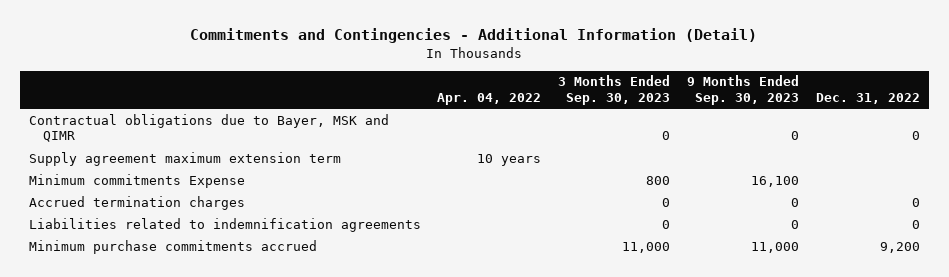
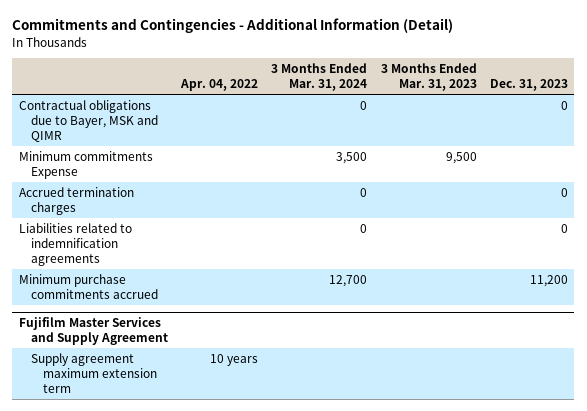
- | Apr. 04, 2022 | 3 Months Ended Sep. 30, 2023 | 9 Months Ended Sep. 30, 2023 | Dec. 31, 2022
+ | Apr. 04, 2022 | 3 Months Ended Mar. 31, 2024 | 3 Months Ended Mar. 31, 2023 | Dec. 31, 2023
- Supply agreement maximum extension term | 10 years | | |
+ Fujifilm Master Services and Supply Agreement
+ Supply agreement maximum extension term | 10 years | | |

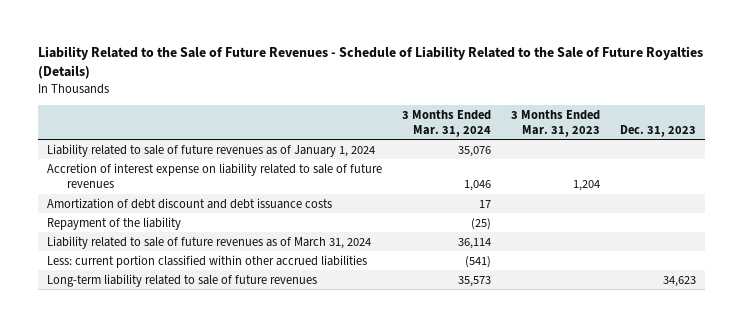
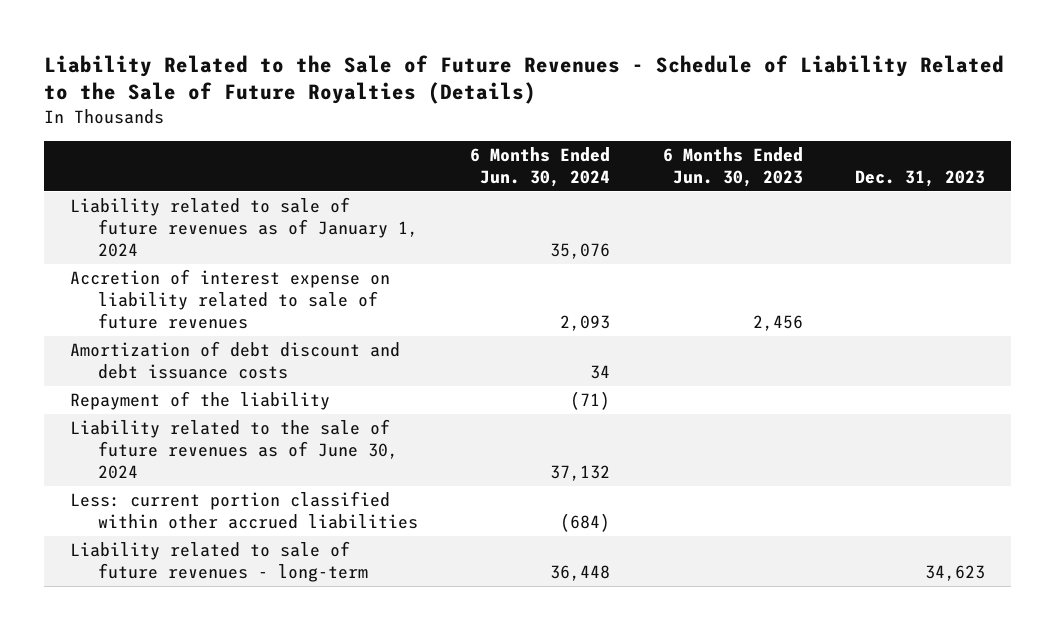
- | 3 Months Ended Mar. 31, 2024 | 3 Months Ended Mar. 31, 2023 | Dec. 31, 2023
+ | 6 Months Ended Jun. 30, 2024 | 6 Months Ended Jun. 30, 2023 | Dec. 31, 2023
- Liability related to sale of future revenues as of March 31, 2024 | 36,114 | |
+ Liability related to the sale of future revenues as of June 30, 2024 | 37,132 | |
- Long-term liability related to sale of future revenues | 35,573 | | 34,623
+ Liability related to sale of future revenues - long-term | 36,448 | | 34,623

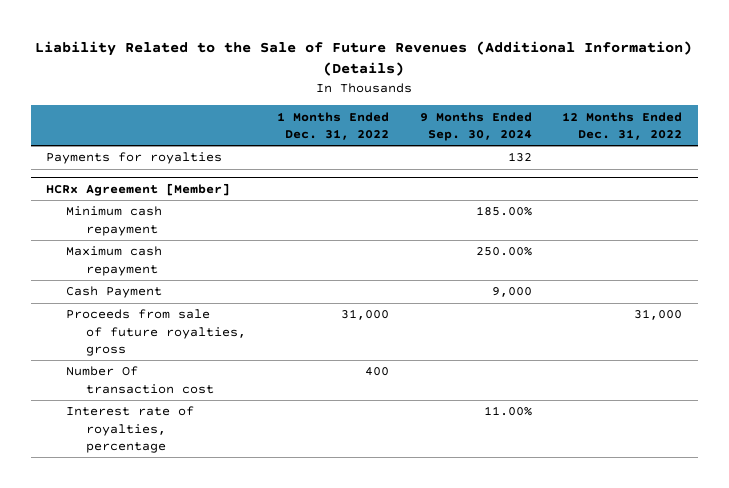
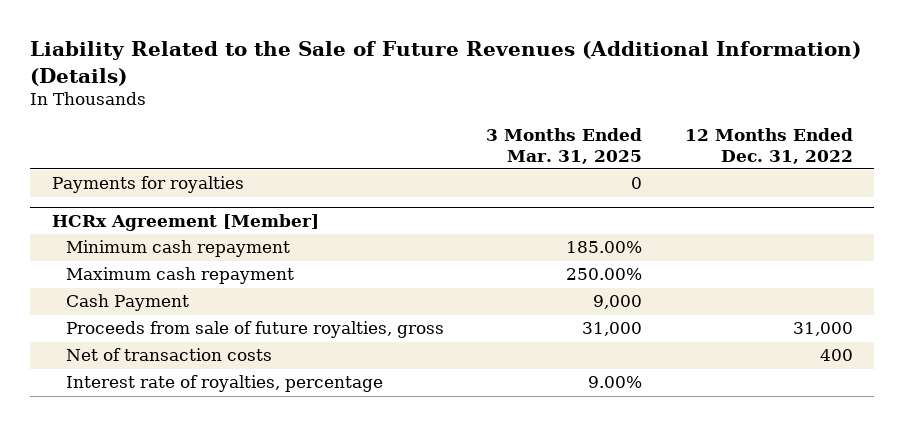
- | 1 Months Ended Dec. 31, 2022 | 9 Months Ended Sep. 30, 2024 | 12 Months Ended Dec. 31, 2022
+ | 3 Months Ended Mar. 31, 2025 | 12 Months Ended Dec. 31, 2022
@ HCRx Agreement [Member]
- Number Of transaction cost | 400 | |
+ Net of transaction costs | | 400

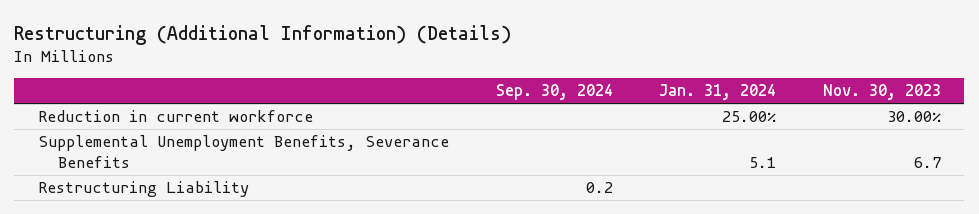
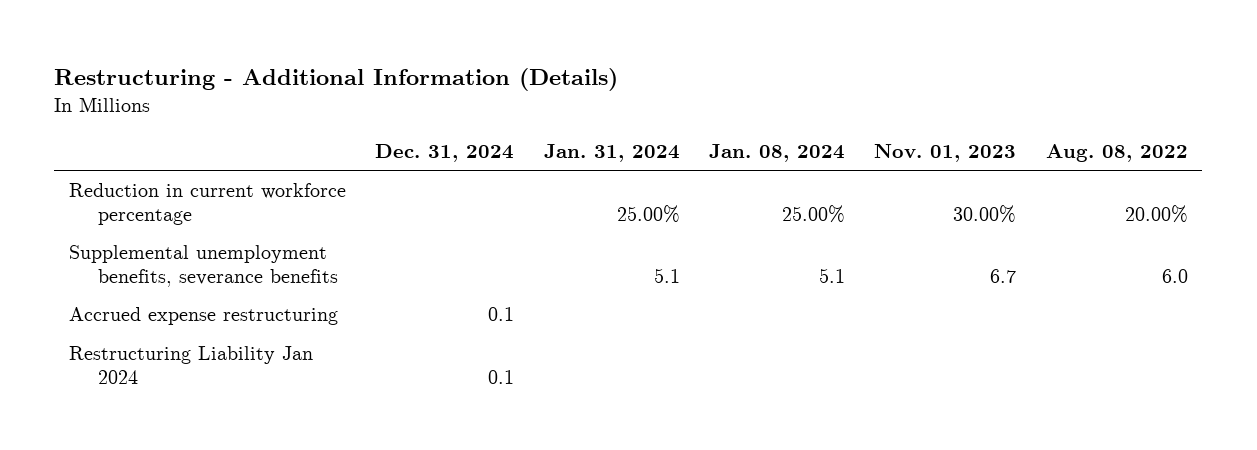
- Restructuring (Additional Information) (Details)
+ Restructuring - Additional Information (Details)
- | Sep. 30, 2024 | Jan. 31, 2024 | Nov. 30, 2023
+ | Dec. 31, 2024 | Jan. 31, 2024 | Jan. 08, 2024 | Nov. 01, 2023 | Aug. 08, 2022
- Reduction in current workforce | | 25.00% | 30.00%
- Supplemental Unemployment Benefits, Severance Benefits | | 5.1 | 6.7
- Restructuring Liability | 0.2 | |
+ Reduction in current workforce percentage | | 25.00% | 25.00% | 30.00% | 20.00%
+ Supplemental unemployment benefits, severance benefits | | 5.1 | 5.1 | 6.7 | 6.0
+ Accrued expense restructuring | 0.1 | | | |
+ Restructuring Liability Jan 2024 | 0.1 | | | |

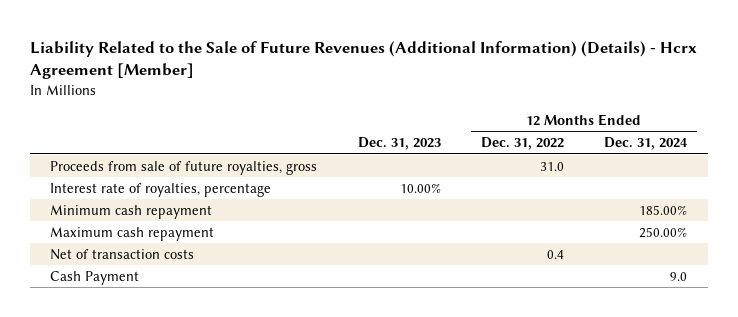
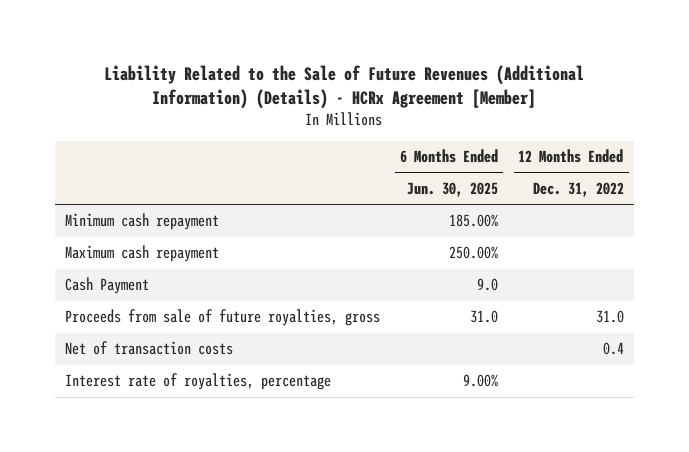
- Liability Related to the Sale of Future Revenues (Additional Information) (Details) - Hcrx Agreement [Member]
+ Liability Related to the Sale of Future Revenues (Additional Information) (Details) - HCRx Agreement [Member]
- | Dec. 31, 2023 | 12 Months Ended Dec. 31, 2022 | 12 Months Ended Dec. 31, 2024
+ | 6 Months Ended Jun. 30, 2025 | 12 Months Ended Dec. 31, 2022
moved down: Proceeds from sale of future royalties, gross | 31.0 | 31.0
moved down: Net of transaction costs | | 0.4
moved down: Interest rate of royalties, percentage | 9.00% |

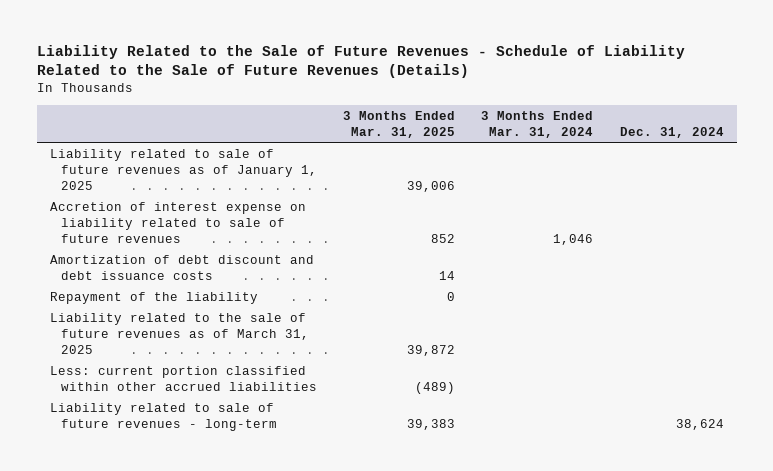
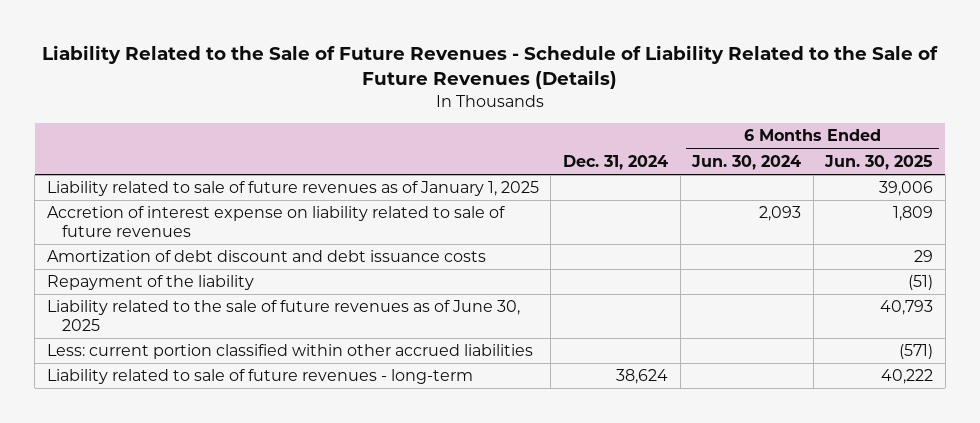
- | 3 Months Ended Mar. 31, 2025 | 3 Months Ended Mar. 31, 2024 | Dec. 31, 2024
+ | Dec. 31, 2024 | 6 Months Ended Jun. 30, 2024 | 6 Months Ended Jun. 30, 2025
- Liability related to the sale of future revenues as of March 31, 2025 | 39,872 | |
+ Liability related to the sale of future revenues as of June 30, 2025 | | | 40,793

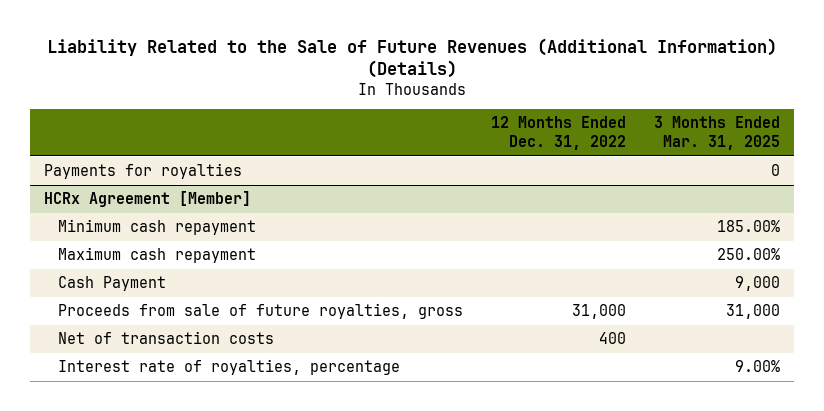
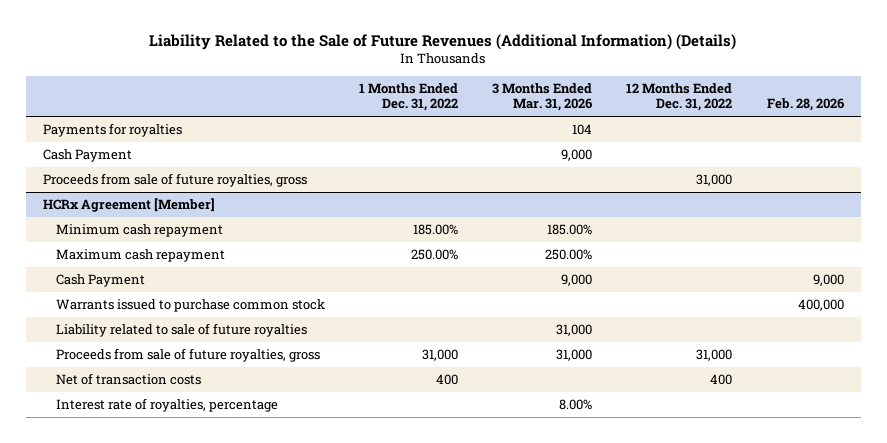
- | 12 Months Ended Dec. 31, 2022 | 3 Months Ended Mar. 31, 2025
+ | 1 Months Ended Dec. 31, 2022 | 3 Months Ended Mar. 31, 2026 | 12 Months Ended Dec. 31, 2022 | Feb. 28, 2026
+ Cash Payment | | 9,000 | |
+ Proceeds from sale of future royalties, gross | | | 31,000 |
@ HCRx Agreement [Member]
+ Warrants issued to purchase common stock | | | | 400,000
+ Liability related to sale of future royalties | | 31,000 | |

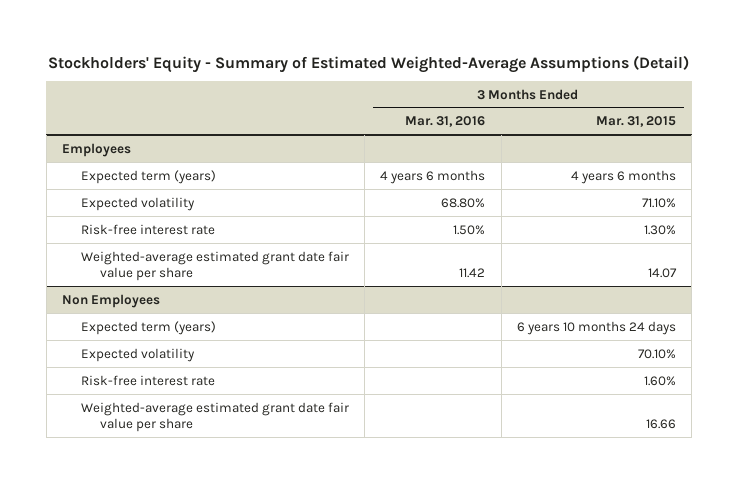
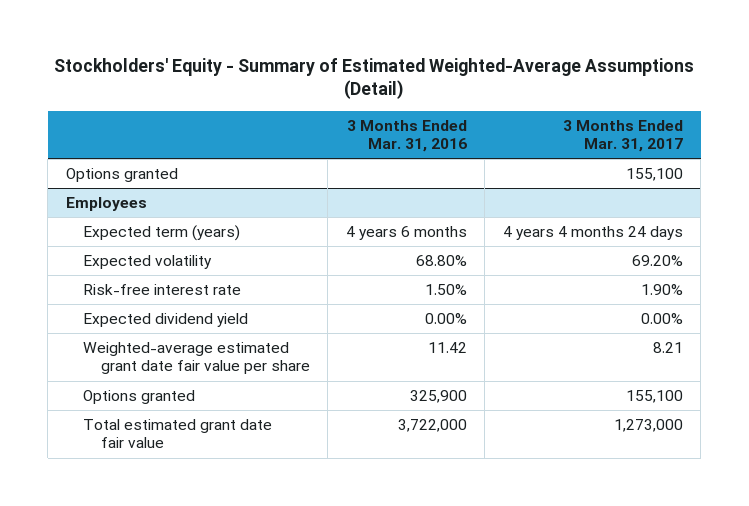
- | 3 Months Ended Mar. 31, 2016 | 3 Months Ended Mar. 31, 2015
+ | 3 Months Ended Mar. 31, 2016 | 3 Months Ended Mar. 31, 2017
+ Options granted | | 155,100
@ Employees
+ Expected dividend yield | 0.00% | 0.00%
- Non Employees
- Expected term (years) | | 6 years 10 months 24 days
- Expected volatility | | 70.10%
- Risk-free interest rate | | 1.60%
- Weighted-average estimated grant date fair value per share | | 16.66
@ Employees
+ Options granted | 325,900 | 155,100
+ Total estimated grant date fair value | 3,722,000 | 1,273,000

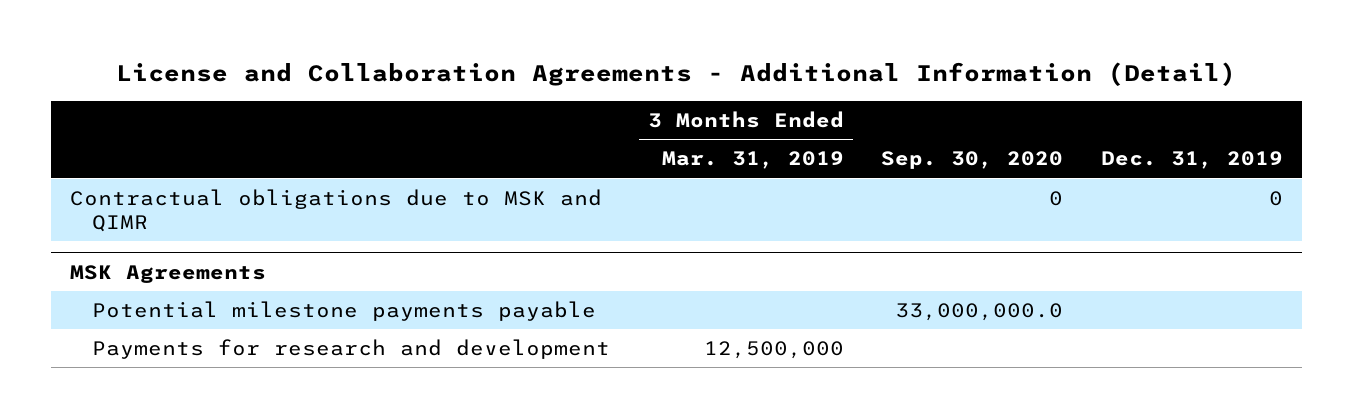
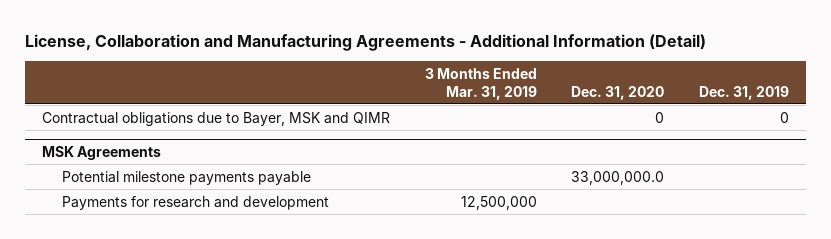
- License and Collaboration Agreements - Additional Information (Detail)
+ License, Collaboration and Manufacturing Agreements - Additional Information (Detail)
- | 3 Months Ended Mar. 31, 2019 | Sep. 30, 2020 | Dec. 31, 2019
+ | 3 Months Ended Mar. 31, 2019 | Dec. 31, 2020 | Dec. 31, 2019
- Contractual obligations due to MSK and QIMR | | 0 | 0
+ Contractual obligations due to Bayer, MSK and QIMR | | 0 | 0

